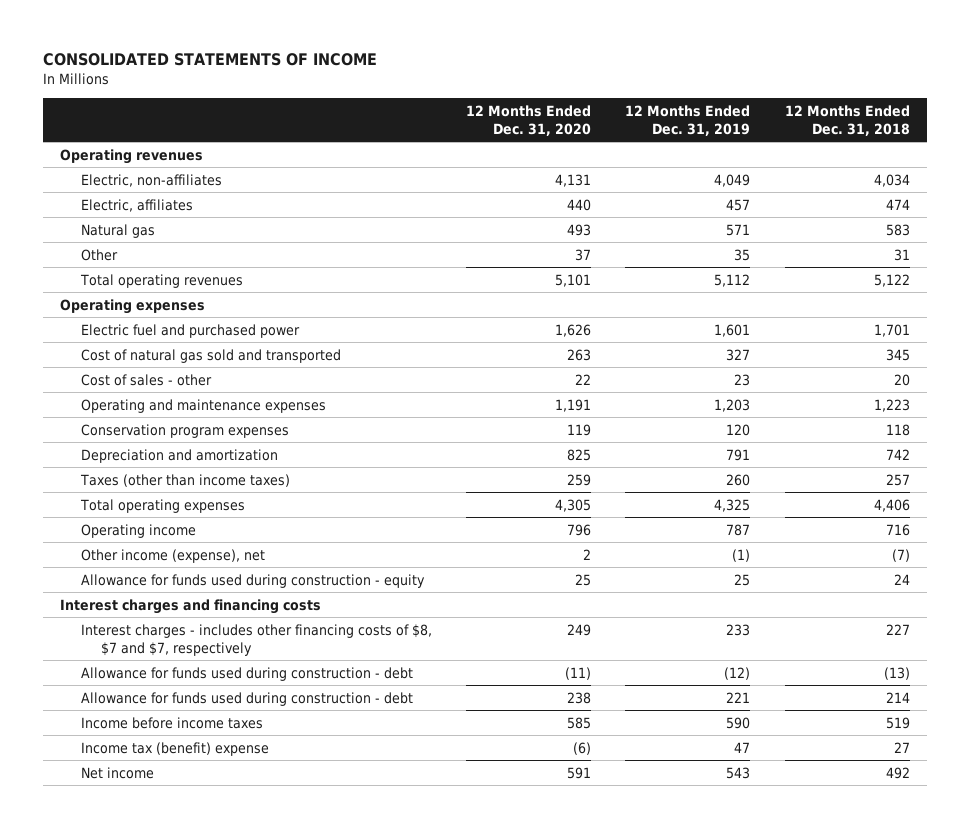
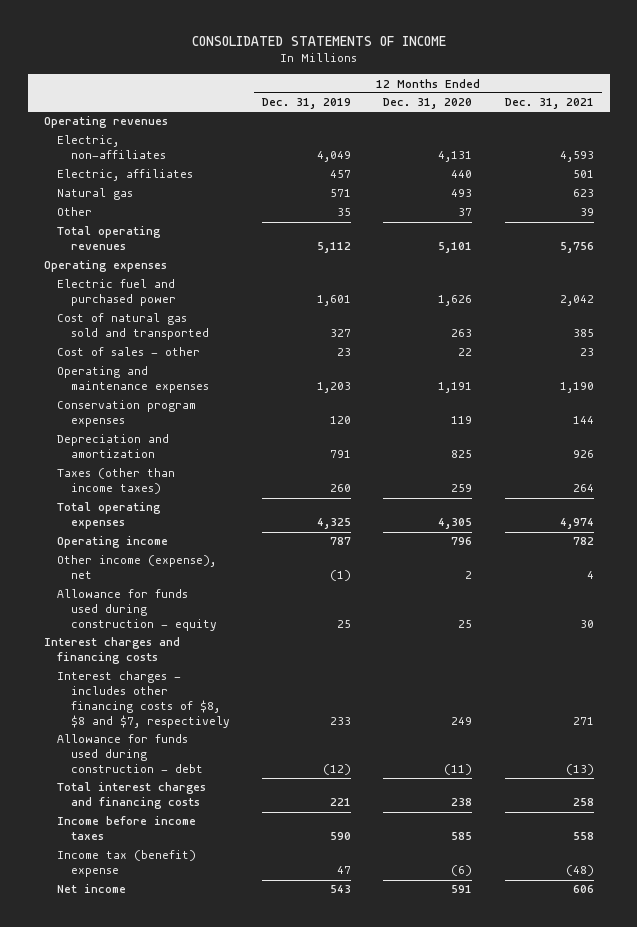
- | 12 Months Ended Dec. 31, 2020 | 12 Months Ended Dec. 31, 2019 | 12 Months Ended Dec. 31, 2018
+ | 12 Months Ended Dec. 31, 2019 | 12 Months Ended Dec. 31, 2020 | 12 Months Ended Dec. 31, 2021
- Interest charges - includes other financing costs of $8, $7 and $7, respectively | 249 | 233 | 227
+ Interest charges - includes other financing costs of $8, $8 and $7, respectively | 233 | 249 | 271
- Allowance for funds used during construction - debt | 238 | 221 | 214
+ Total interest charges and financing costs | 221 | 238 | 258

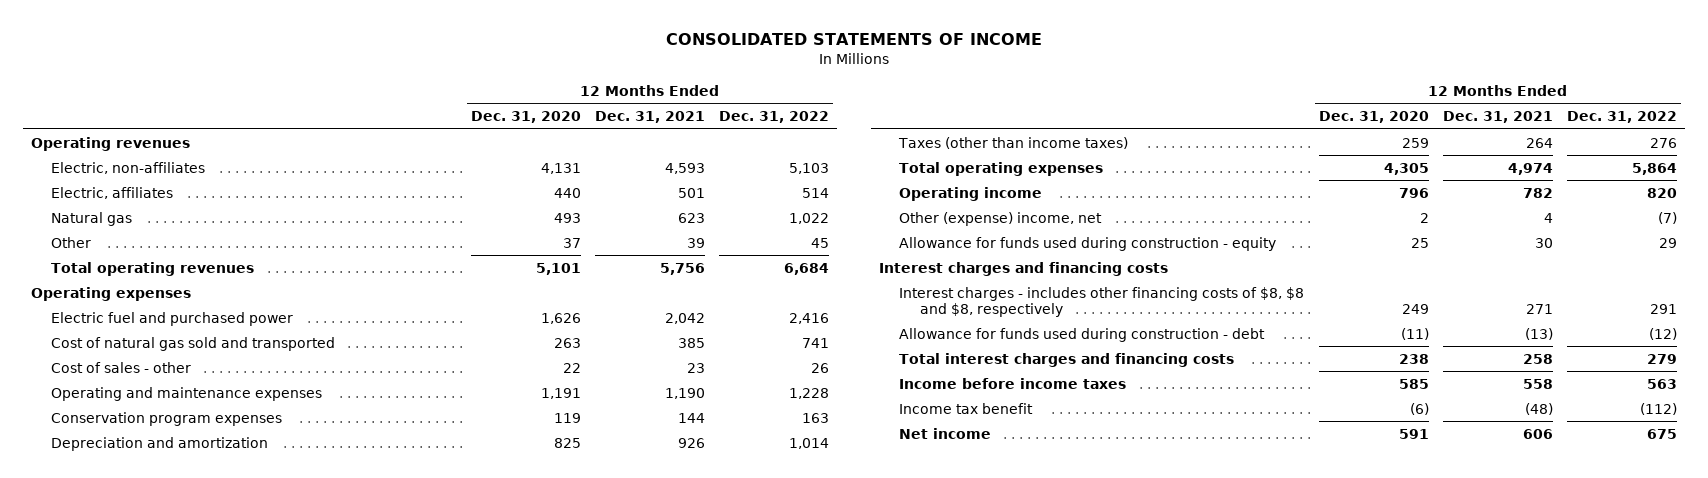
- | 12 Months Ended Dec. 31, 2019 | 12 Months Ended Dec. 31, 2020 | 12 Months Ended Dec. 31, 2021
+ | 12 Months Ended Dec. 31, 2020 | 12 Months Ended Dec. 31, 2021 | 12 Months Ended Dec. 31, 2022
- Other income (expense), net | (1) | 2 | 4
+ Other (expense) income, net | 2 | 4 | (7)
- Interest charges - includes other financing costs of $8, $8 and $7, respectively | 233 | 249 | 271
+ Interest charges - includes other financing costs of $8, $8 and $8, respectively | 249 | 271 | 291
- Income tax (benefit) expense | 47 | (6) | (48)
+ Income tax benefit | (6) | (48) | (112)

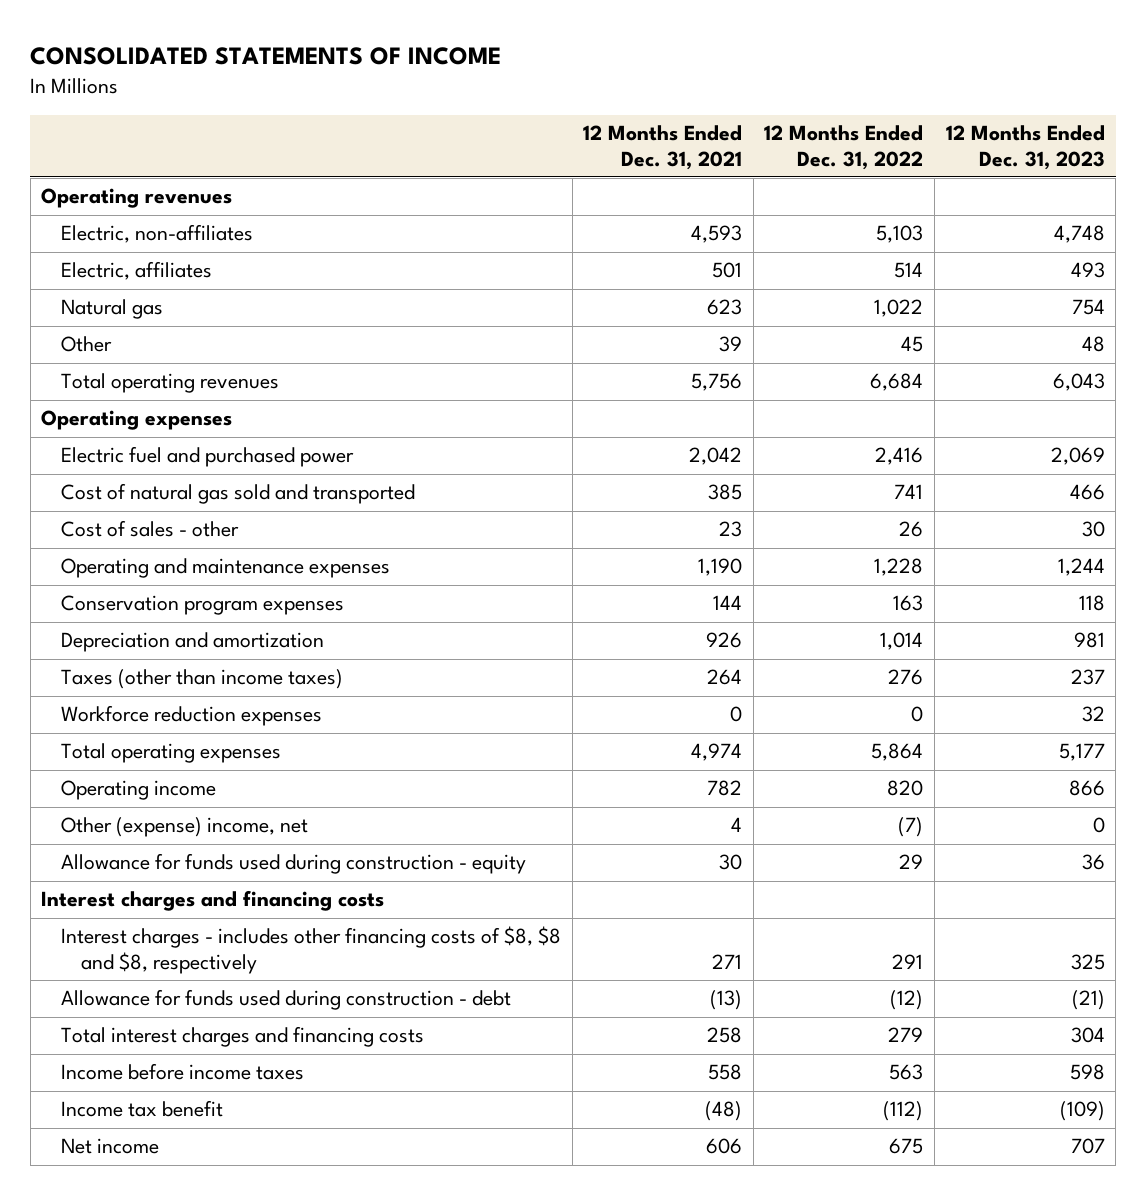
- | 12 Months Ended Dec. 31, 2020 | 12 Months Ended Dec. 31, 2021 | 12 Months Ended Dec. 31, 2022
+ | 12 Months Ended Dec. 31, 2021 | 12 Months Ended Dec. 31, 2022 | 12 Months Ended Dec. 31, 2023
+ Workforce reduction expenses | 0 | 0 | 32

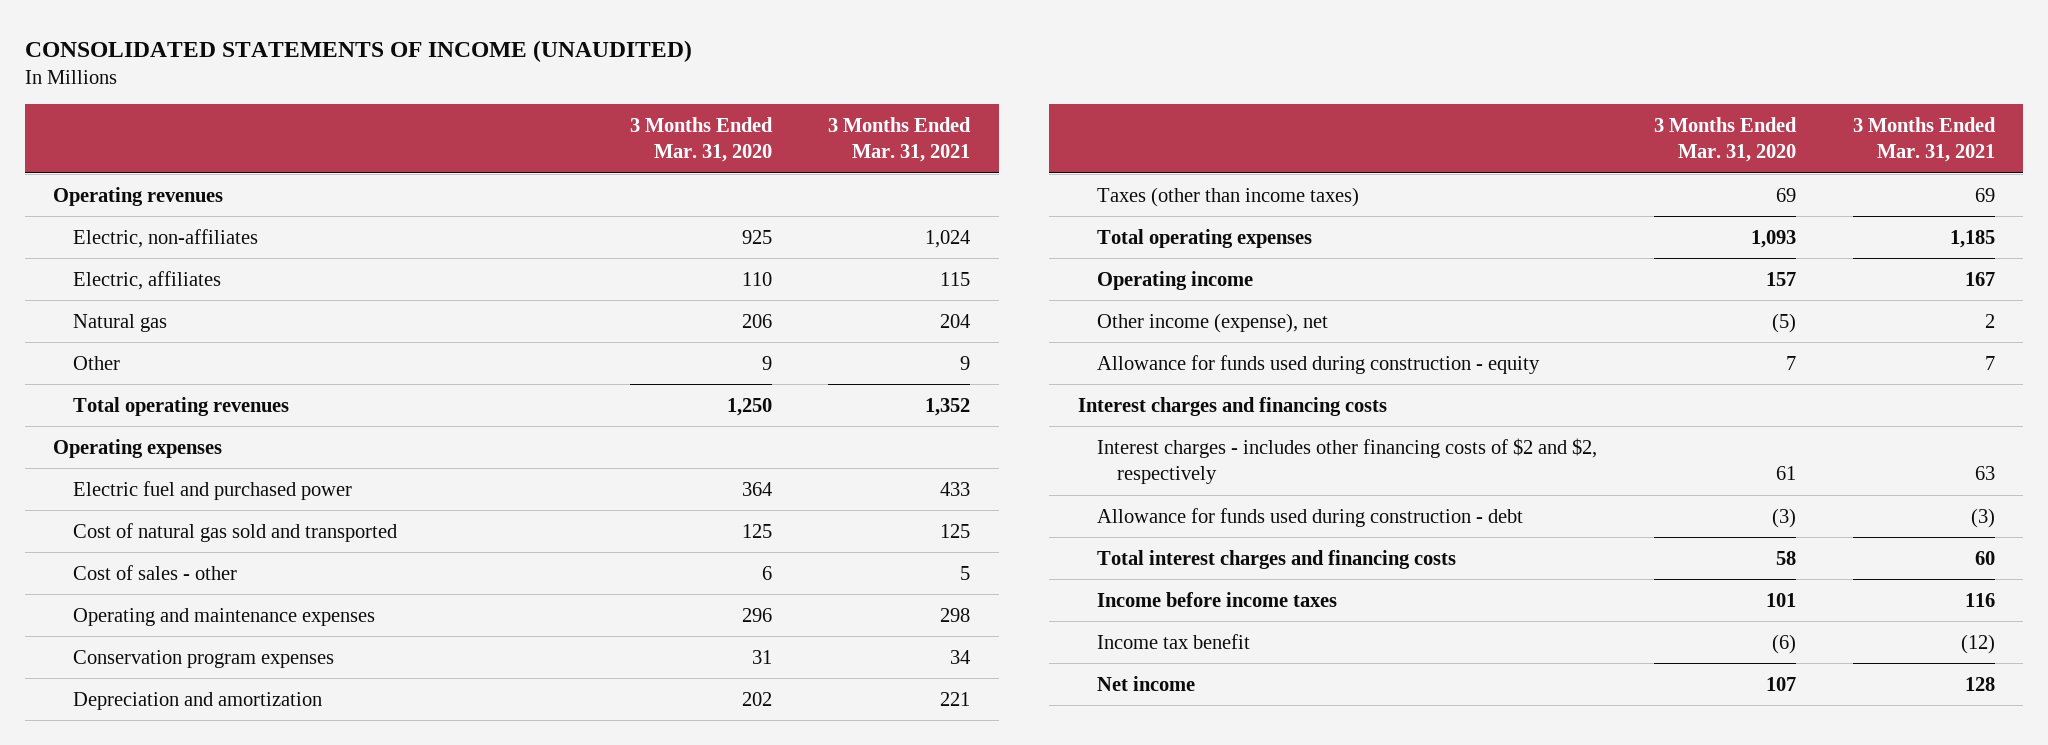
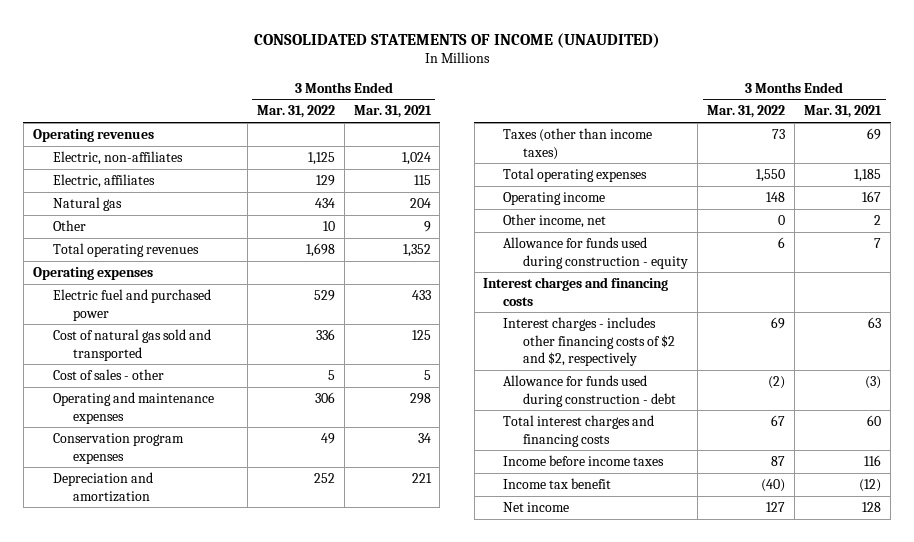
- | 3 Months Ended Mar. 31, 2020 | 3 Months Ended Mar. 31, 2021
+ | 3 Months Ended Mar. 31, 2022 | 3 Months Ended Mar. 31, 2021
- Other income (expense), net | (5) | 2
+ Other income, net | 0 | 2

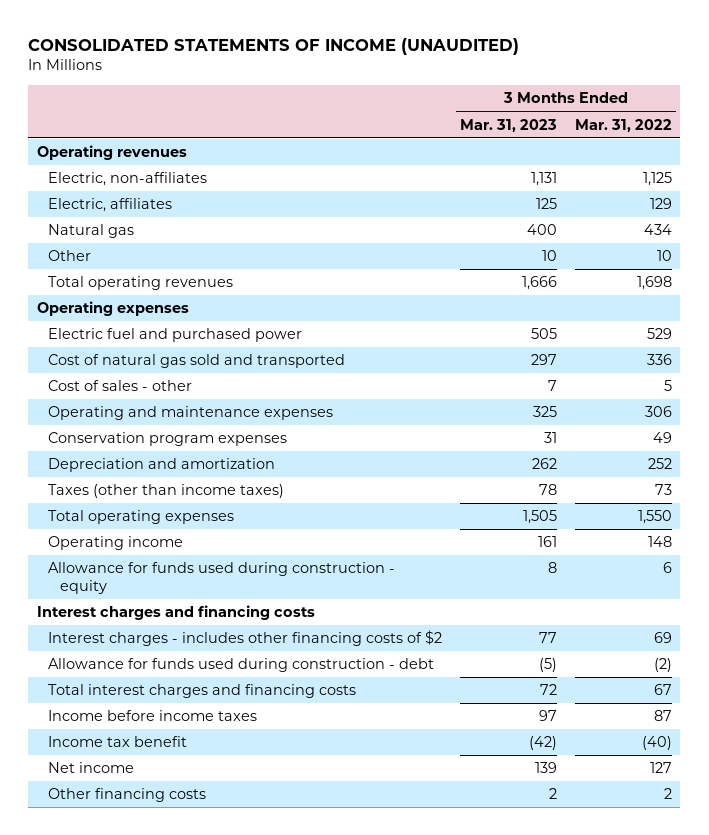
- | 3 Months Ended Mar. 31, 2022 | 3 Months Ended Mar. 31, 2021
+ | 3 Months Ended Mar. 31, 2023 | 3 Months Ended Mar. 31, 2022
- Other income, net | 0 | 2
- Interest charges - includes other financing costs of $2 and $2, respectively | 69 | 63
+ Interest charges - includes other financing costs of $2 | 77 | 69
+ Other financing costs | 2 | 2

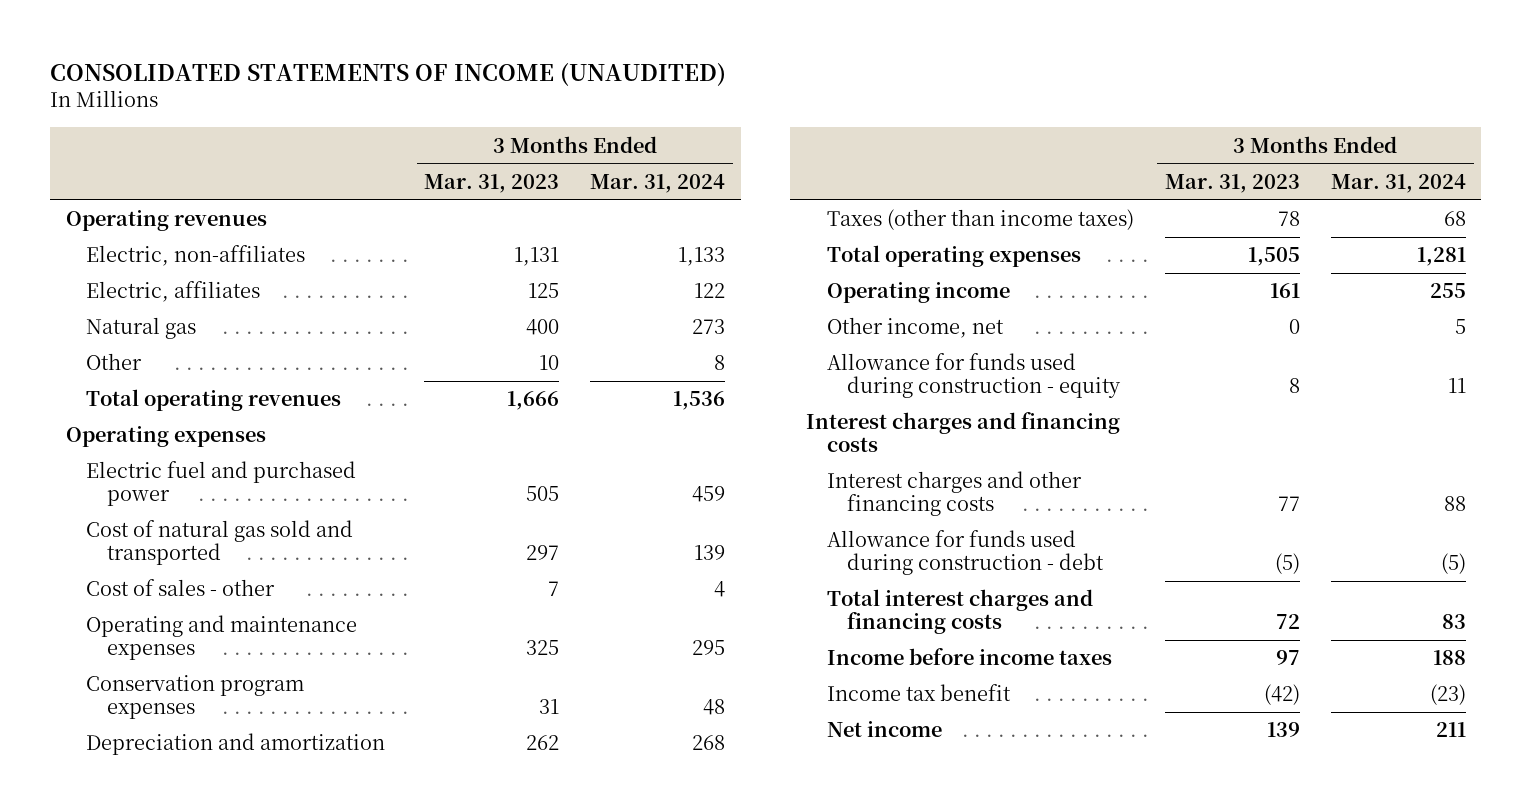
- | 3 Months Ended Mar. 31, 2023 | 3 Months Ended Mar. 31, 2022
+ | 3 Months Ended Mar. 31, 2023 | 3 Months Ended Mar. 31, 2024
+ Other income, net | 0 | 5
- Interest charges - includes other financing costs of $2 | 77 | 69
+ Interest charges and other financing costs | 77 | 88
- Other financing costs | 2 | 2

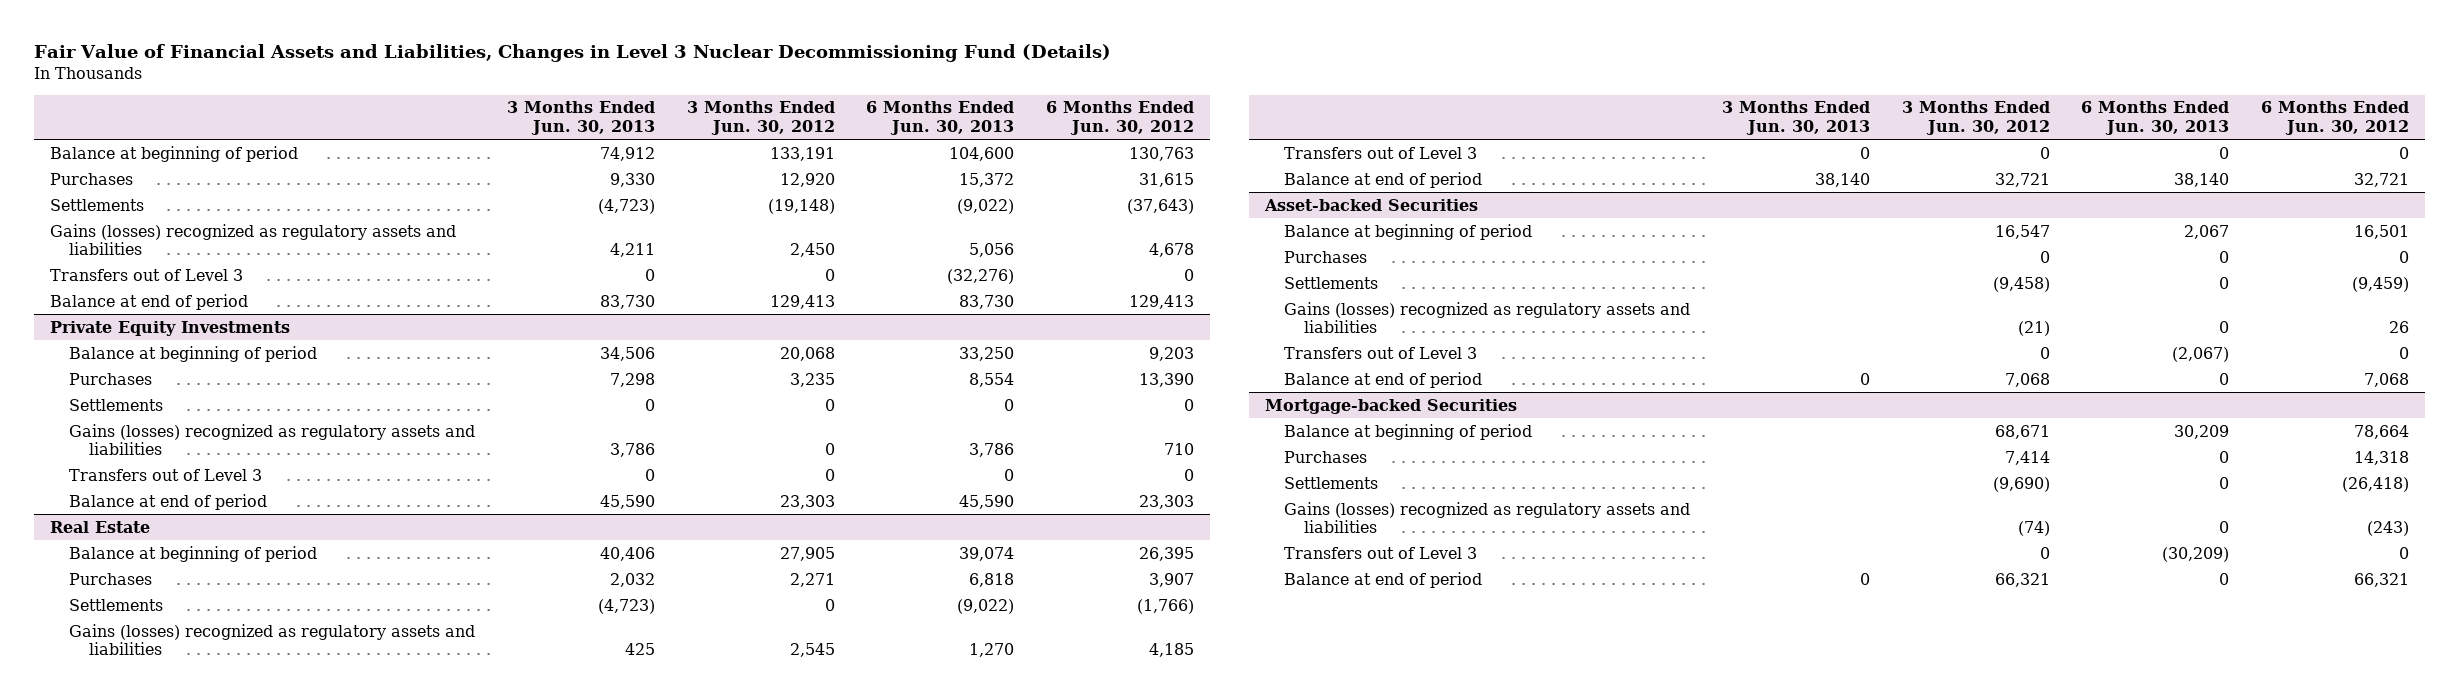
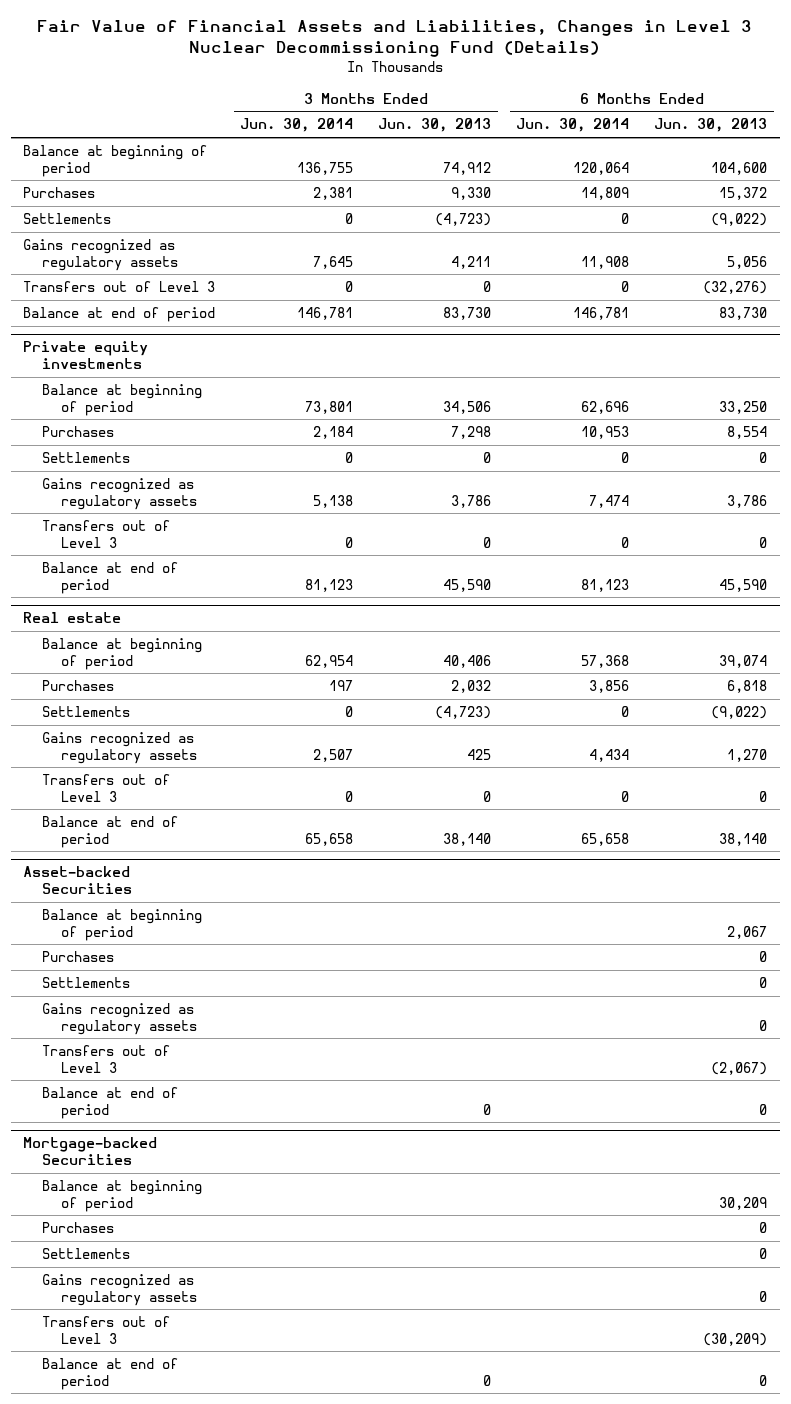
- | 3 Months Ended Jun. 30, 2013 | 3 Months Ended Jun. 30, 2012 | 6 Months Ended Jun. 30, 2013 | 6 Months Ended Jun. 30, 2012
+ | 3 Months Ended Jun. 30, 2014 | 3 Months Ended Jun. 30, 2013 | 6 Months Ended Jun. 30, 2014 | 6 Months Ended Jun. 30, 2013
- Gains (losses) recognized as regulatory assets and liabilities | 4,211 | 2,450 | 5,056 | 4,678
+ Gains recognized as regulatory assets | 7,645 | 4,211 | 11,908 | 5,056
- Private Equity Investments
+ Private equity investments
- Gains (losses) recognized as regulatory assets and liabilities | 3,786 | 0 | 3,786 | 710
+ Gains recognized as regulatory assets | 5,138 | 3,786 | 7,474 | 3,786
- Real Estate
+ Real estate
- Gains (losses) recognized as regulatory assets and liabilities | 425 | 2,545 | 1,270 | 4,185
+ Gains recognized as regulatory assets | 2,507 | 425 | 4,434 | 1,270
@ Asset-backed Securities
- Gains (losses) recognized as regulatory assets and liabilities | | (21) | 0 | 26
+ Gains recognized as regulatory assets | | | | 0
@ Mortgage-backed Securities
- Gains (losses) recognized as regulatory assets and liabilities | | (74) | 0 | (243)
+ Gains recognized as regulatory assets | | | | 0

